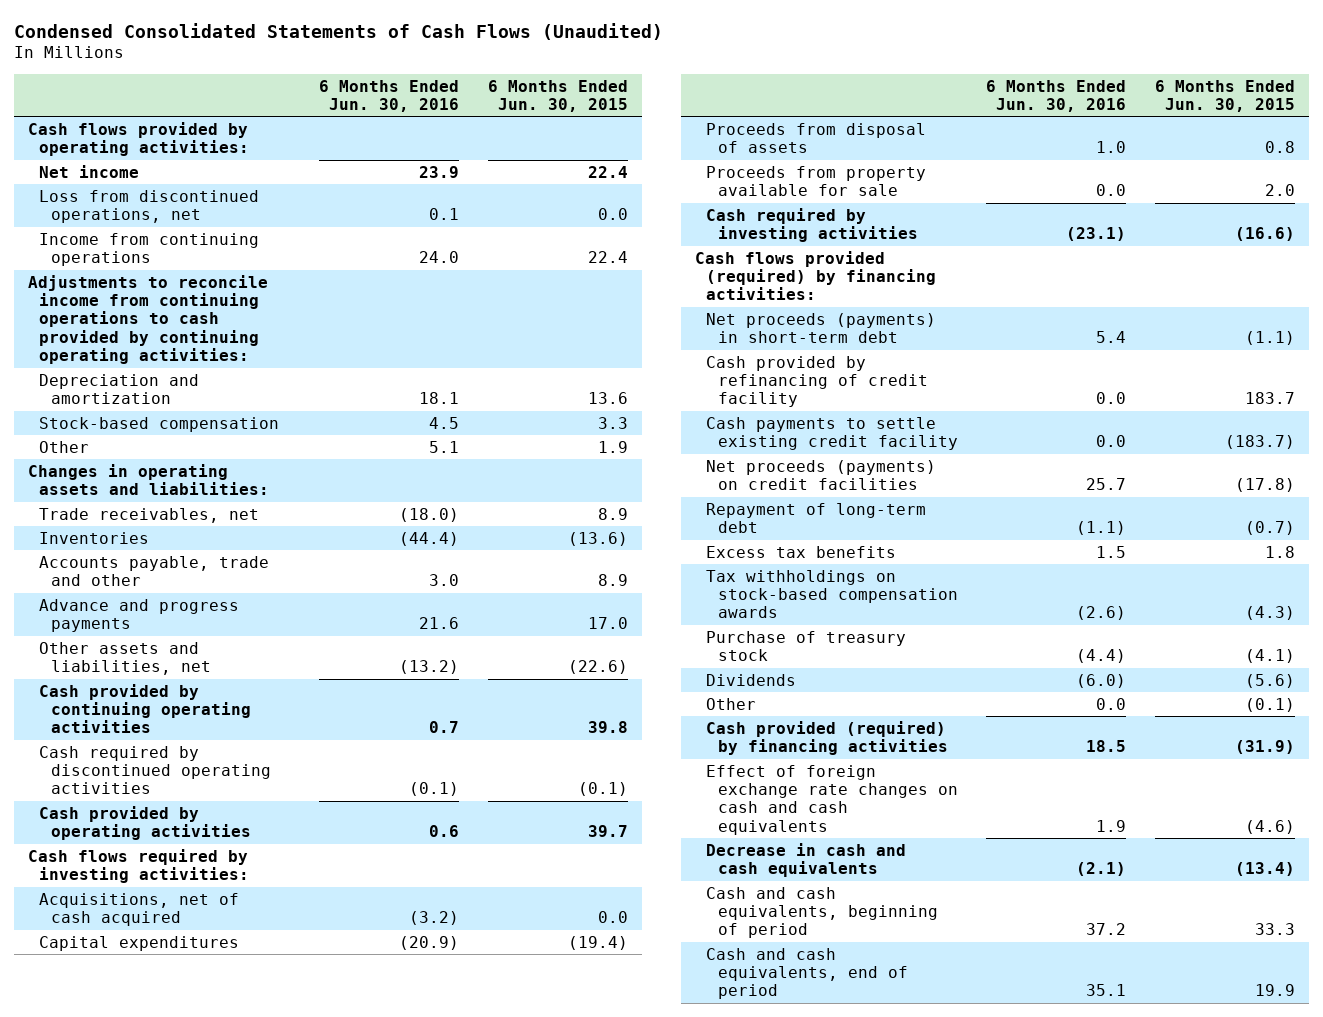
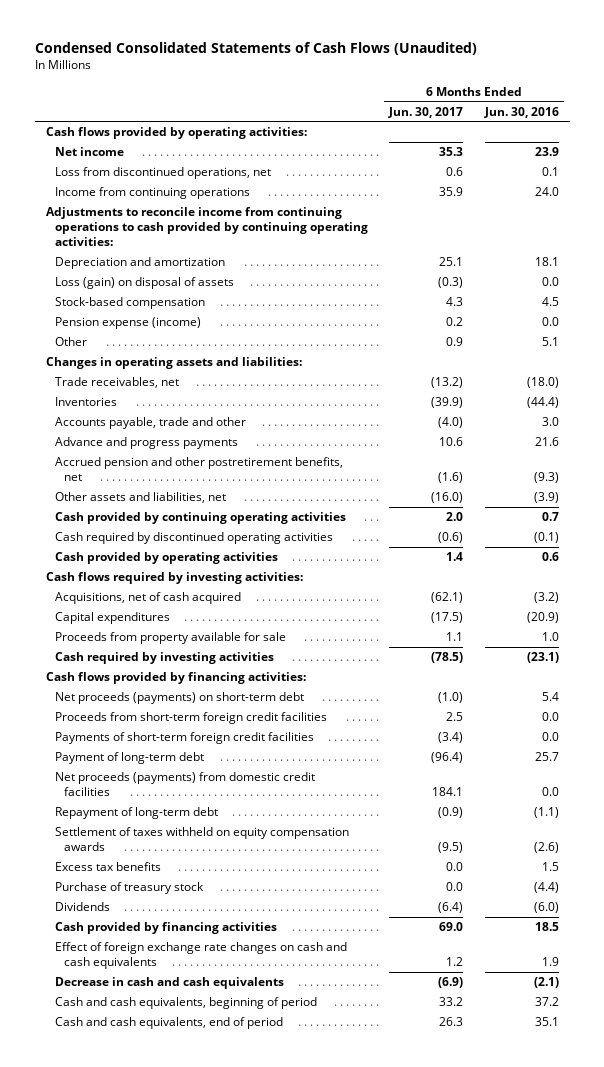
- | 6 Months Ended Jun. 30, 2016 | 6 Months Ended Jun. 30, 2015
+ | 6 Months Ended Jun. 30, 2017 | 6 Months Ended Jun. 30, 2016
+ Loss (gain) on disposal of assets | (0.3) | 0.0
+ Pension expense (income) | 0.2 | 0.0
- Other assets and liabilities, net | (13.2) | (22.6)
+ Accrued pension and other postretirement benefits, net | (1.6) | (9.3)
+ Other assets and liabilities, net | (16.0) | (3.9)
- Proceeds from disposal of assets | 1.0 | 0.8
- Proceeds from property available for sale | 0.0 | 2.0
+ Proceeds from property available for sale | 1.1 | 1.0
- Cash flows provided (required) by financing activities:
- Net proceeds (payments) in short-term debt | 5.4 | (1.1)
- Cash provided by refinancing of credit facility | 0.0 | 183.7
- Cash payments to settle existing credit facility | 0.0 | (183.7)
- Net proceeds (payments) on credit facilities | 25.7 | (17.8)
+ Cash flows provided by financing activities:
+ Net proceeds (payments) on short-term debt | (1.0) | 5.4
+ Proceeds from short-term foreign credit facilities | 2.5 | 0.0
+ Payments of short-term foreign credit facilities | (3.4) | 0.0
+ Payment of long-term debt | (96.4) | 25.7
+ Net proceeds (payments) from domestic credit facilities | 184.1 | 0.0
+ Settlement of taxes withheld on equity compensation awards | (9.5) | (2.6)
- Tax withholdings on stock-based compensation awards | (2.6) | (4.3)
- Other | 0.0 | (0.1)
- Cash provided (required) by financing activities | 18.5 | (31.9)
+ Cash provided by financing activities | 69.0 | 18.5

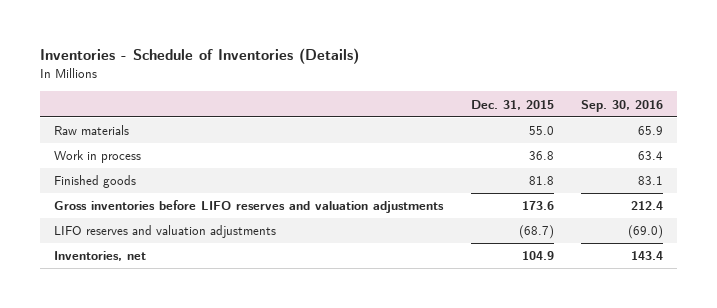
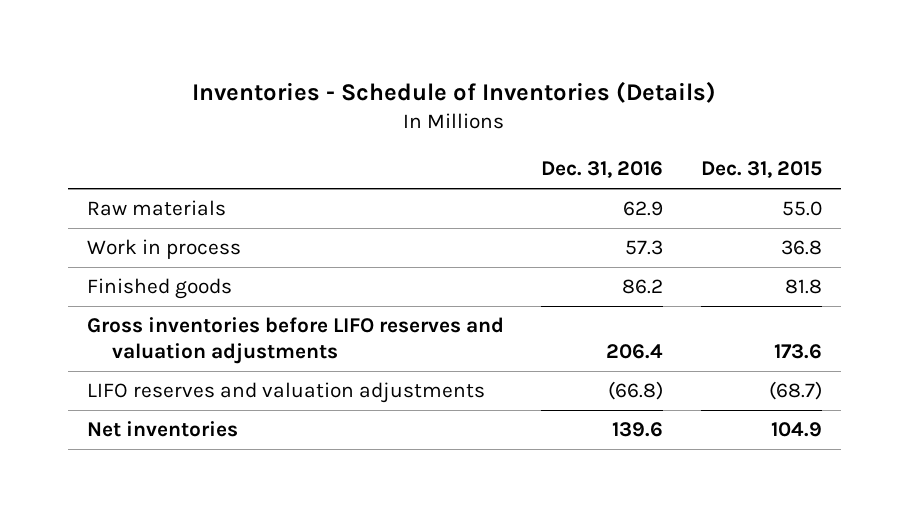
- | Dec. 31, 2015 | Sep. 30, 2016
+ | Dec. 31, 2016 | Dec. 31, 2015
- Inventories, net | 104.9 | 143.4
+ Net inventories | 139.6 | 104.9

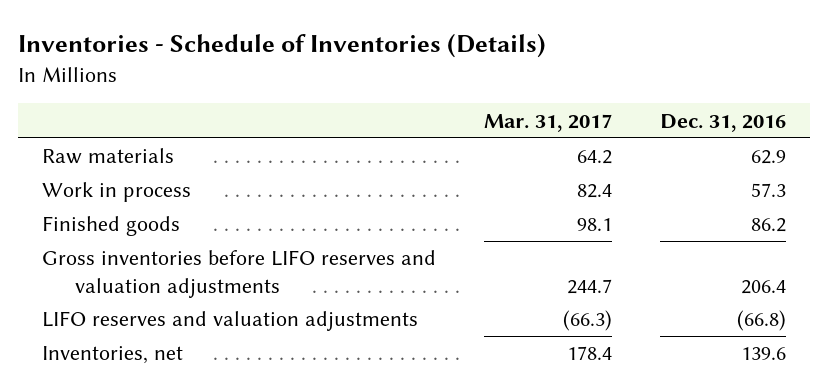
- | Dec. 31, 2016 | Dec. 31, 2015
+ | Mar. 31, 2017 | Dec. 31, 2016
- Net inventories | 139.6 | 104.9
+ Inventories, net | 178.4 | 139.6

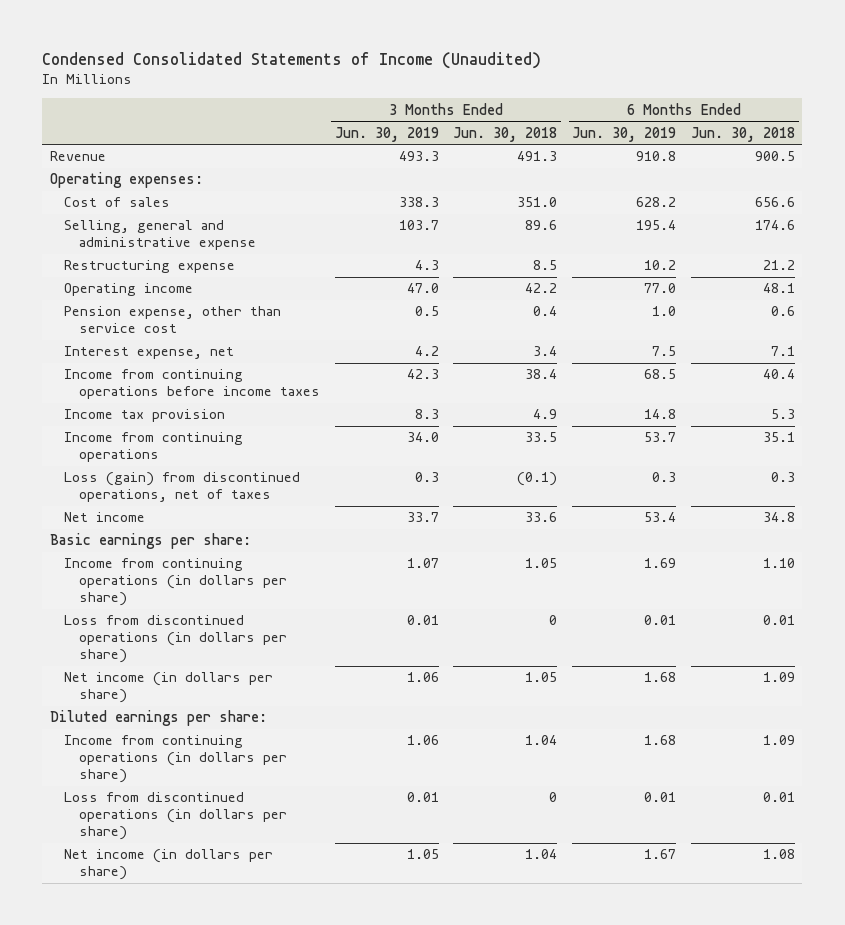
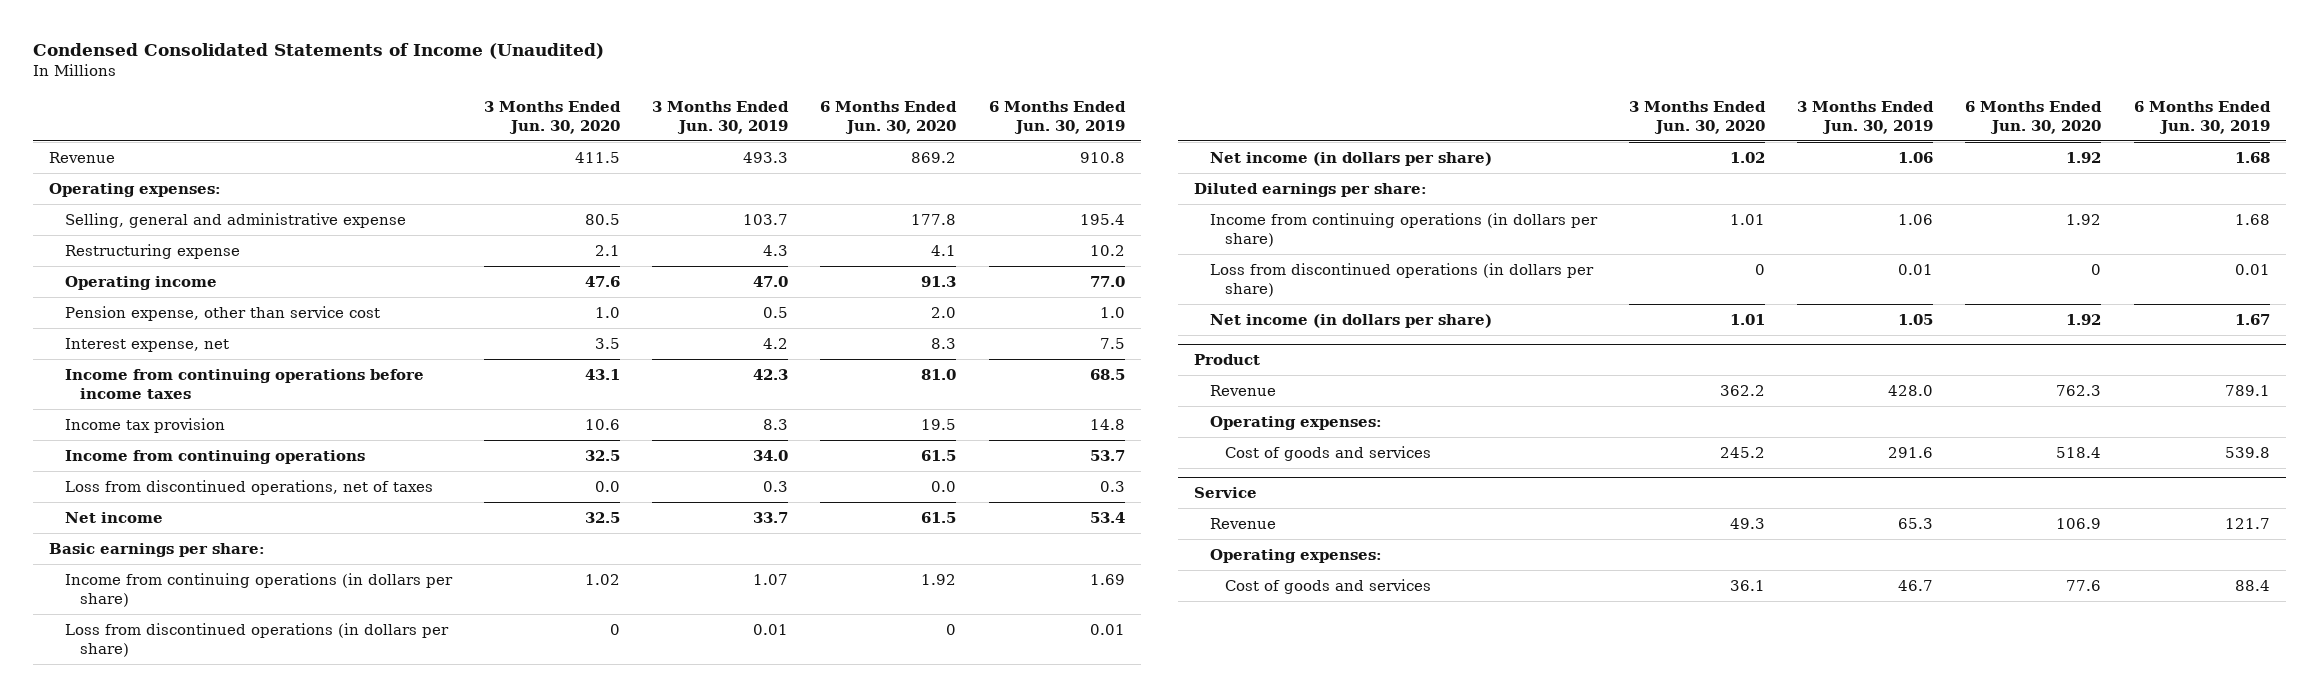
- | 3 Months Ended Jun. 30, 2019 | 3 Months Ended Jun. 30, 2018 | 6 Months Ended Jun. 30, 2019 | 6 Months Ended Jun. 30, 2018
+ | 3 Months Ended Jun. 30, 2020 | 3 Months Ended Jun. 30, 2019 | 6 Months Ended Jun. 30, 2020 | 6 Months Ended Jun. 30, 2019
- Cost of sales | 338.3 | 351.0 | 628.2 | 656.6
- Loss (gain) from discontinued operations, net of taxes | 0.3 | (0.1) | 0.3 | 0.3
+ Loss from discontinued operations, net of taxes | 0.0 | 0.3 | 0.0 | 0.3
+ Product
+ Revenue | 362.2 | 428.0 | 762.3 | 789.1
+ Operating expenses:
+ Cost of goods and services | 245.2 | 291.6 | 518.4 | 539.8
+ Service
+ Revenue | 49.3 | 65.3 | 106.9 | 121.7
+ Operating expenses:
+ Cost of goods and services | 36.1 | 46.7 | 77.6 | 88.4

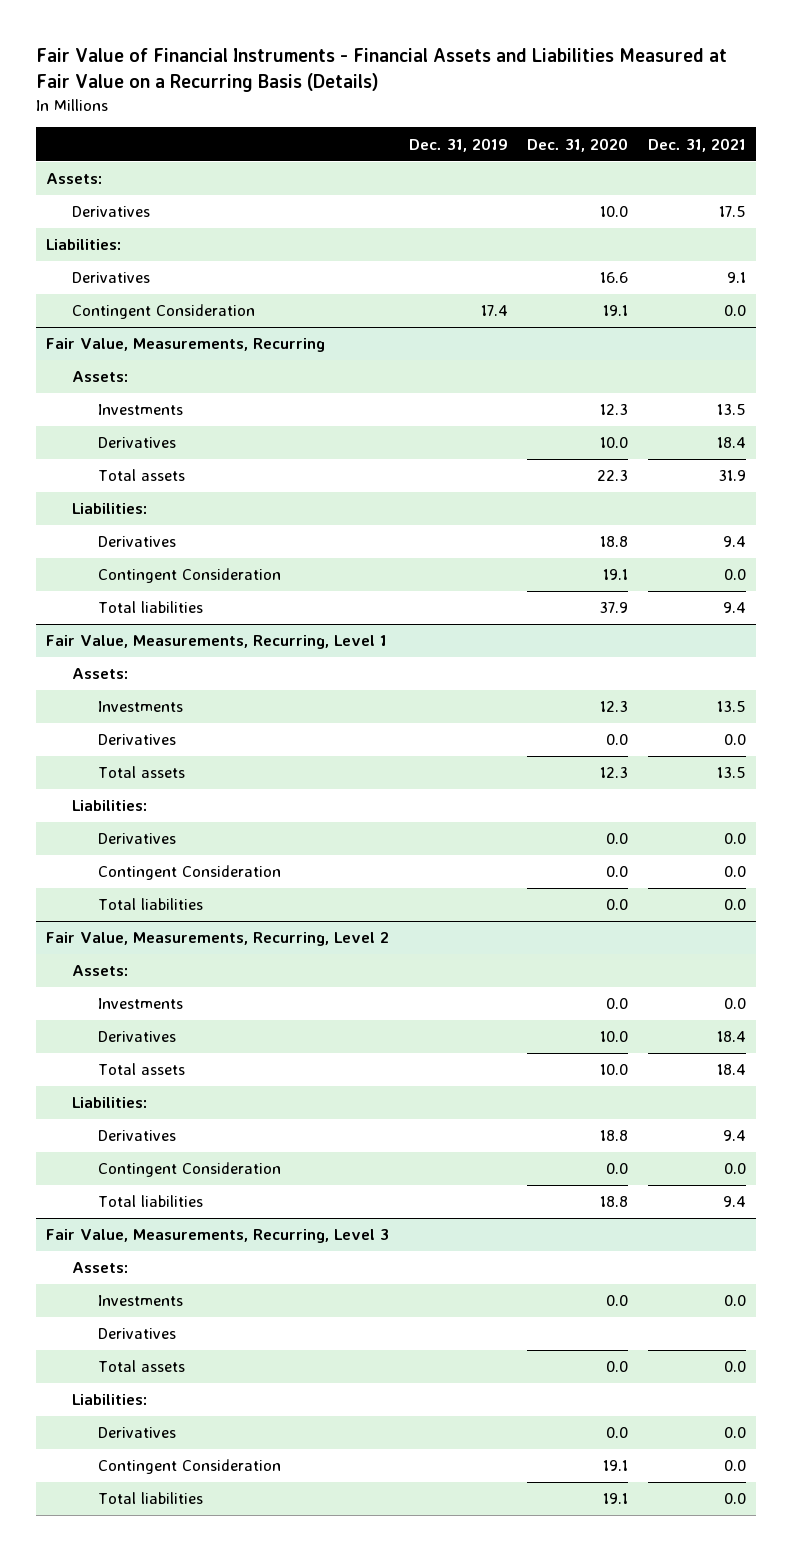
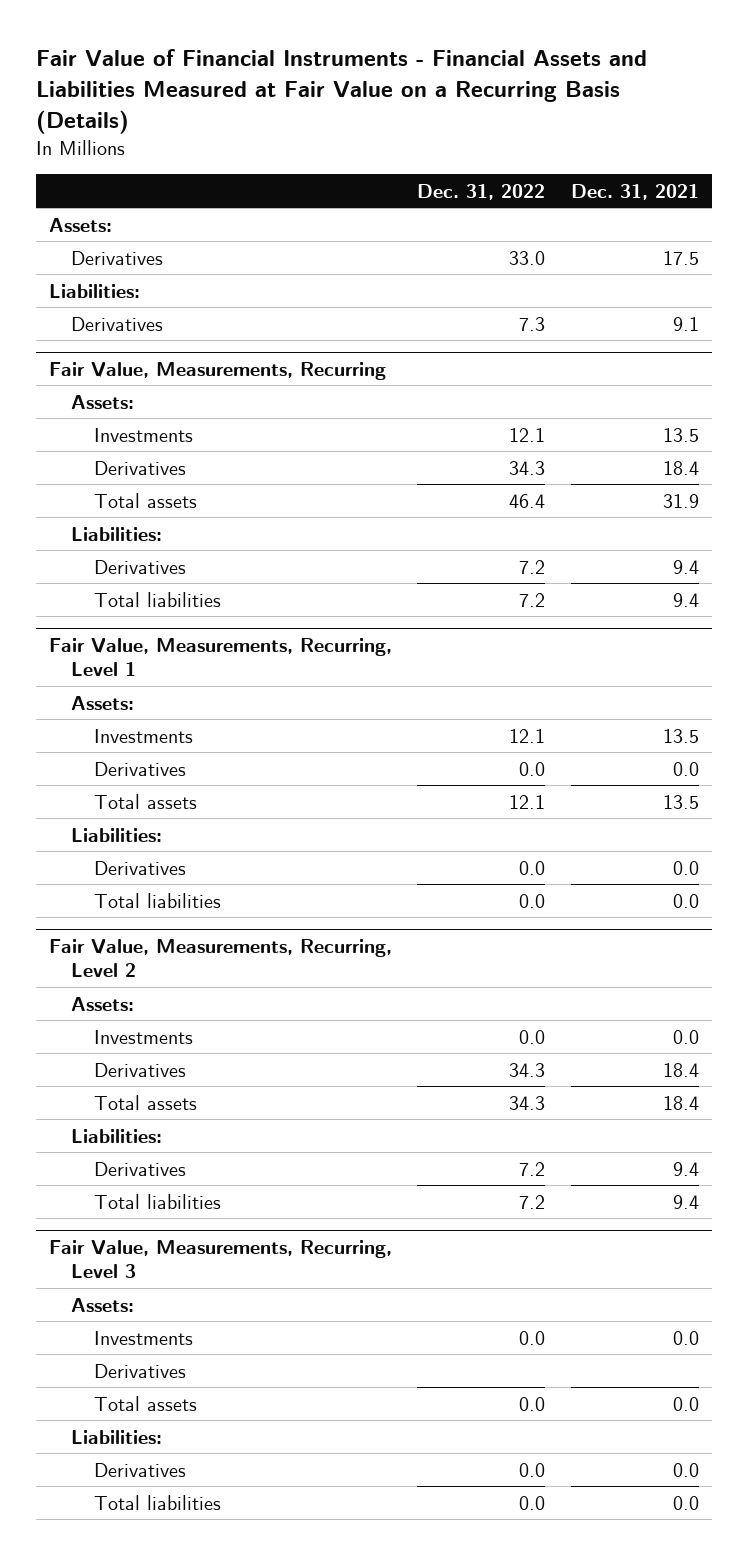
- | Dec. 31, 2019 | Dec. 31, 2020 | Dec. 31, 2021
+ | Dec. 31, 2022 | Dec. 31, 2021
- Contingent Consideration | 17.4 | 19.1 | 0.0
@ Fair Value, Measurements, Recurring
- Contingent Consideration | | 19.1 | 0.0
@ Fair Value, Measurements, Recurring, Level 1
- Contingent Consideration | | 0.0 | 0.0
@ Fair Value, Measurements, Recurring, Level 2
- Contingent Consideration | | 0.0 | 0.0
@ Fair Value, Measurements, Recurring, Level 3
- Contingent Consideration | | 19.1 | 0.0

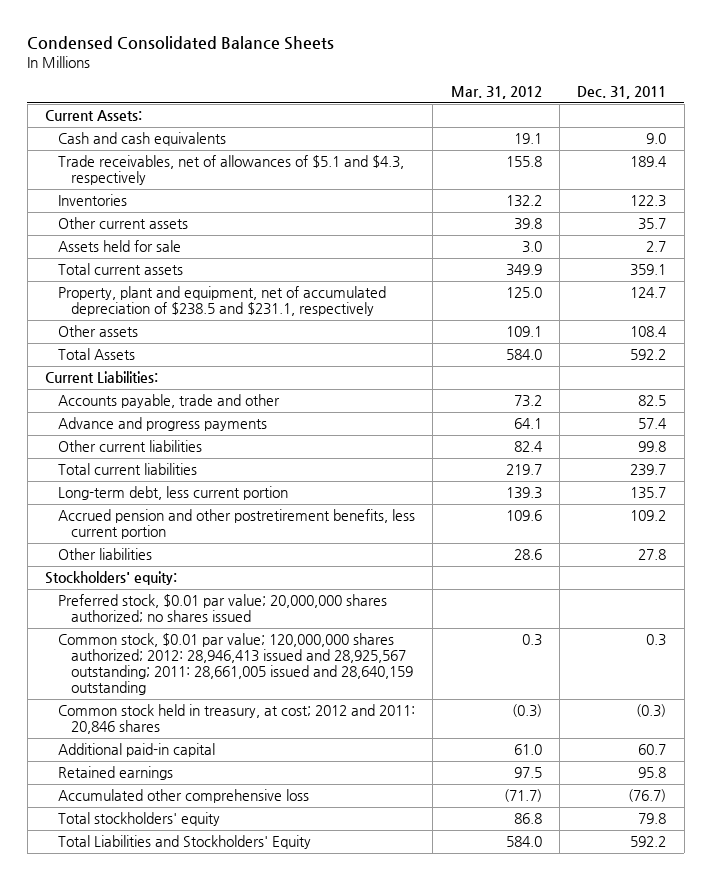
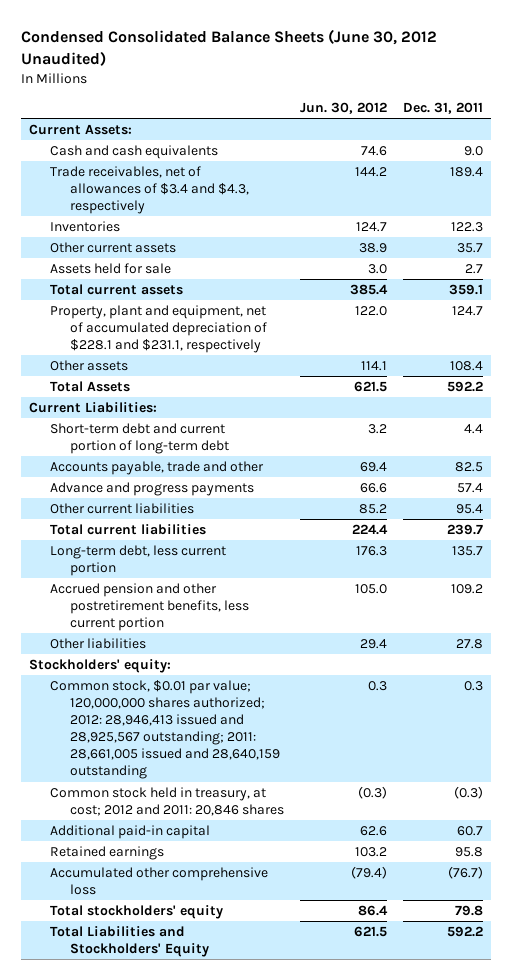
- Condensed Consolidated Balance Sheets
+ Condensed Consolidated Balance Sheets (June 30, 2012 Unaudited)
- | Mar. 31, 2012 | Dec. 31, 2011
+ | Jun. 30, 2012 | Dec. 31, 2011
- Trade receivables, net of allowances of $5.1 and $4.3, respectively | 155.8 | 189.4
+ Trade receivables, net of allowances of $3.4 and $4.3, respectively | 144.2 | 189.4
- Property, plant and equipment, net of accumulated depreciation of $238.5 and $231.1, respectively | 125.0 | 124.7
+ Property, plant and equipment, net of accumulated depreciation of $228.1 and $231.1, respectively | 122.0 | 124.7
+ Short-term debt and current portion of long-term debt | 3.2 | 4.4
- Other current liabilities | 82.4 | 99.8
+ Other current liabilities | 85.2 | 95.4
- Preferred stock, $0.01 par value; 20,000,000 shares authorized; no shares issued

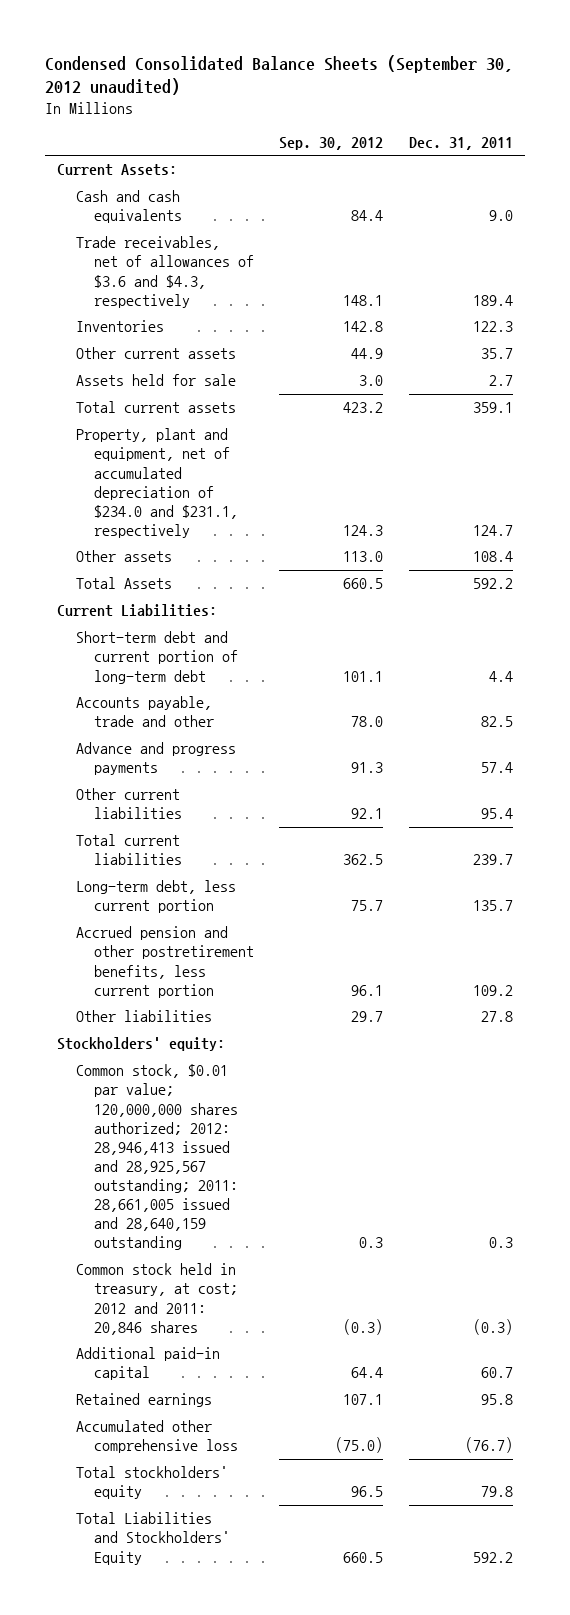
- Condensed Consolidated Balance Sheets (June 30, 2012 Unaudited)
+ Condensed Consolidated Balance Sheets (September 30, 2012 unaudited)
- | Jun. 30, 2012 | Dec. 31, 2011
+ | Sep. 30, 2012 | Dec. 31, 2011
- Trade receivables, net of allowances of $3.4 and $4.3, respectively | 144.2 | 189.4
+ Trade receivables, net of allowances of $3.6 and $4.3, respectively | 148.1 | 189.4
- Property, plant and equipment, net of accumulated depreciation of $228.1 and $231.1, respectively | 122.0 | 124.7
+ Property, plant and equipment, net of accumulated depreciation of $234.0 and $231.1, respectively | 124.3 | 124.7

